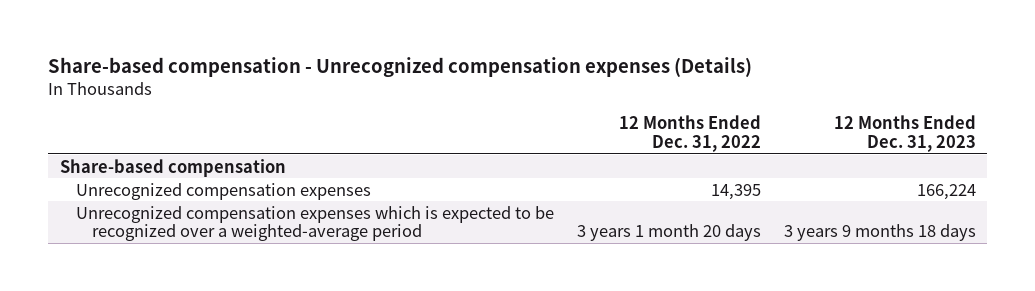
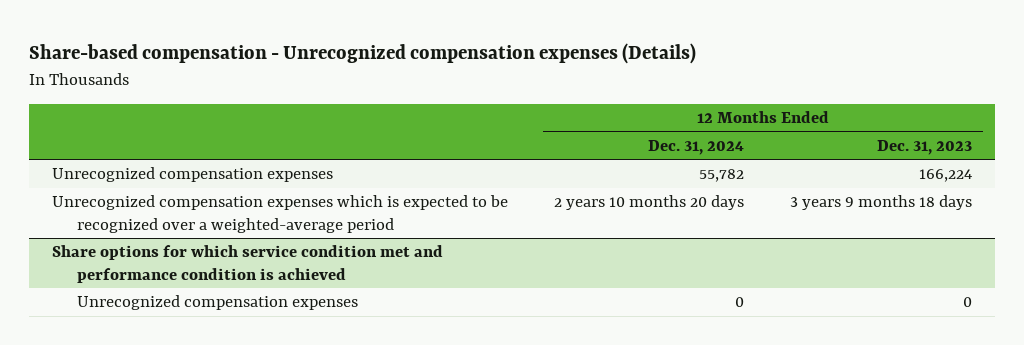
- | 12 Months Ended Dec. 31, 2022 | 12 Months Ended Dec. 31, 2023
+ | 12 Months Ended Dec. 31, 2024 | 12 Months Ended Dec. 31, 2023
- Share-based compensation
+ Share options for which service condition met and performance condition is achieved
+ Unrecognized compensation expenses | 0 | 0

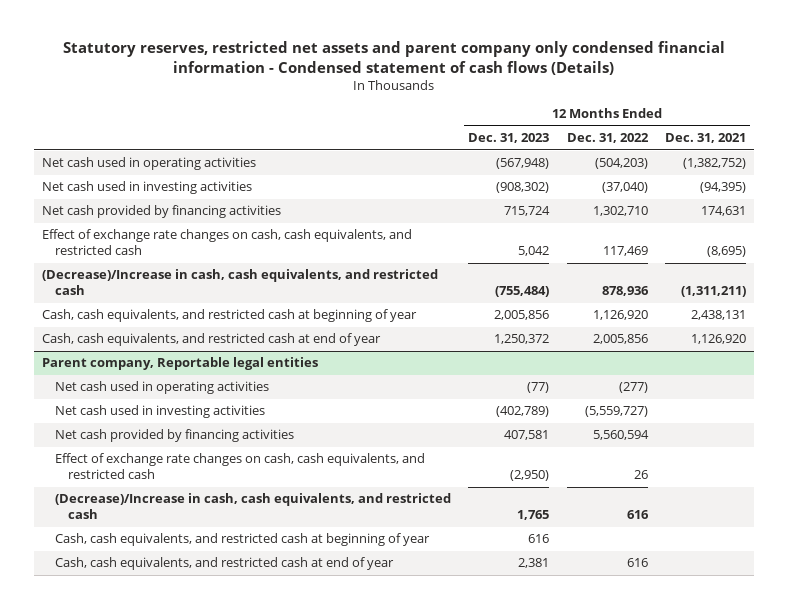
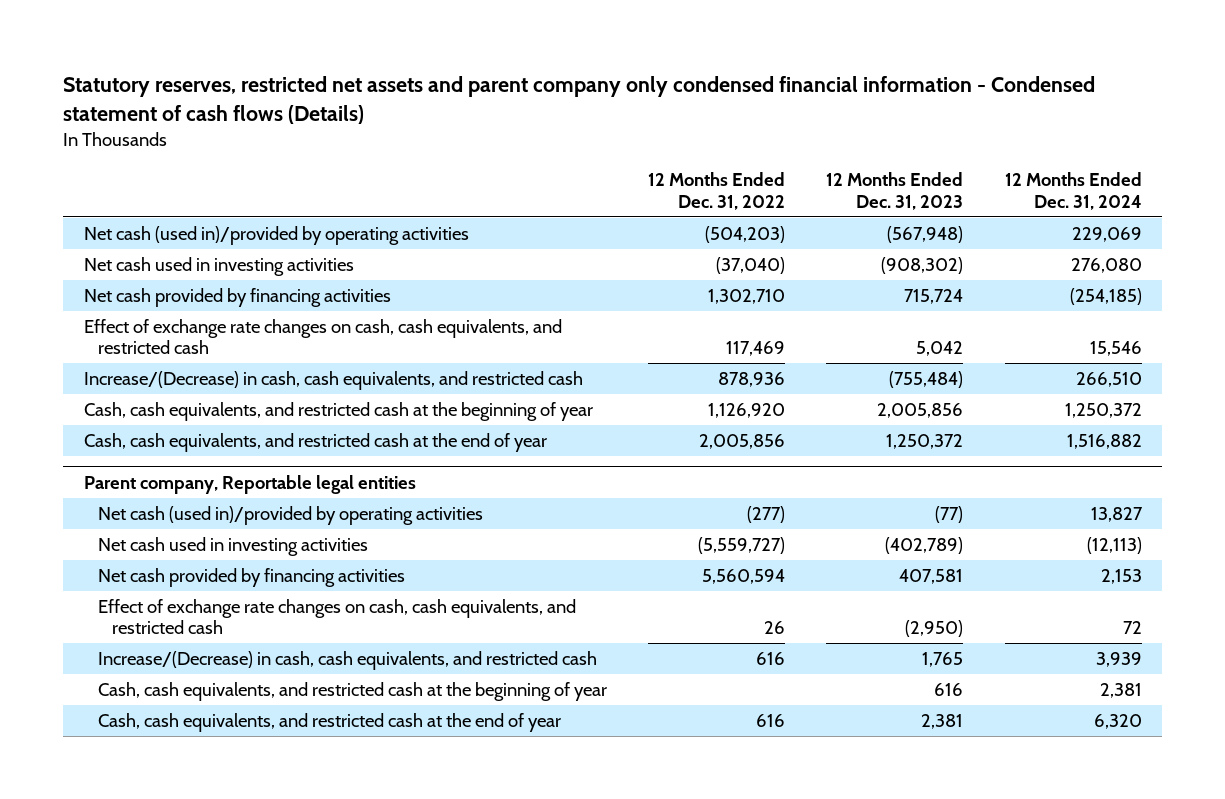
- | 12 Months Ended Dec. 31, 2023 | 12 Months Ended Dec. 31, 2022 | 12 Months Ended Dec. 31, 2021
+ | 12 Months Ended Dec. 31, 2022 | 12 Months Ended Dec. 31, 2023 | 12 Months Ended Dec. 31, 2024
- Net cash used in operating activities | (567,948) | (504,203) | (1,382,752)
+ Net cash (used in)/provided by operating activities | (504,203) | (567,948) | 229,069
- (Decrease)/Increase in cash, cash equivalents, and restricted cash | (755,484) | 878,936 | (1,311,211)
- Cash, cash equivalents, and restricted cash at beginning of year | 2,005,856 | 1,126,920 | 2,438,131
- Cash, cash equivalents, and restricted cash at end of year | 1,250,372 | 2,005,856 | 1,126,920
+ Increase/(Decrease) in cash, cash equivalents, and restricted cash | 878,936 | (755,484) | 266,510
+ Cash, cash equivalents, and restricted cash at the beginning of year | 1,126,920 | 2,005,856 | 1,250,372
+ Cash, cash equivalents, and restricted cash at the end of year | 2,005,856 | 1,250,372 | 1,516,882
@ Parent company, Reportable legal entities
- Net cash used in operating activities | (77) | (277) |
+ Net cash (used in)/provided by operating activities | (277) | (77) | 13,827
- (Decrease)/Increase in cash, cash equivalents, and restricted cash | 1,765 | 616 |
- Cash, cash equivalents, and restricted cash at beginning of year | 616 | |
- Cash, cash equivalents, and restricted cash at end of year | 2,381 | 616 |
+ Increase/(Decrease) in cash, cash equivalents, and restricted cash | 616 | 1,765 | 3,939
+ Cash, cash equivalents, and restricted cash at the beginning of year | | 616 | 2,381
+ Cash, cash equivalents, and restricted cash at the end of year | 616 | 2,381 | 6,320

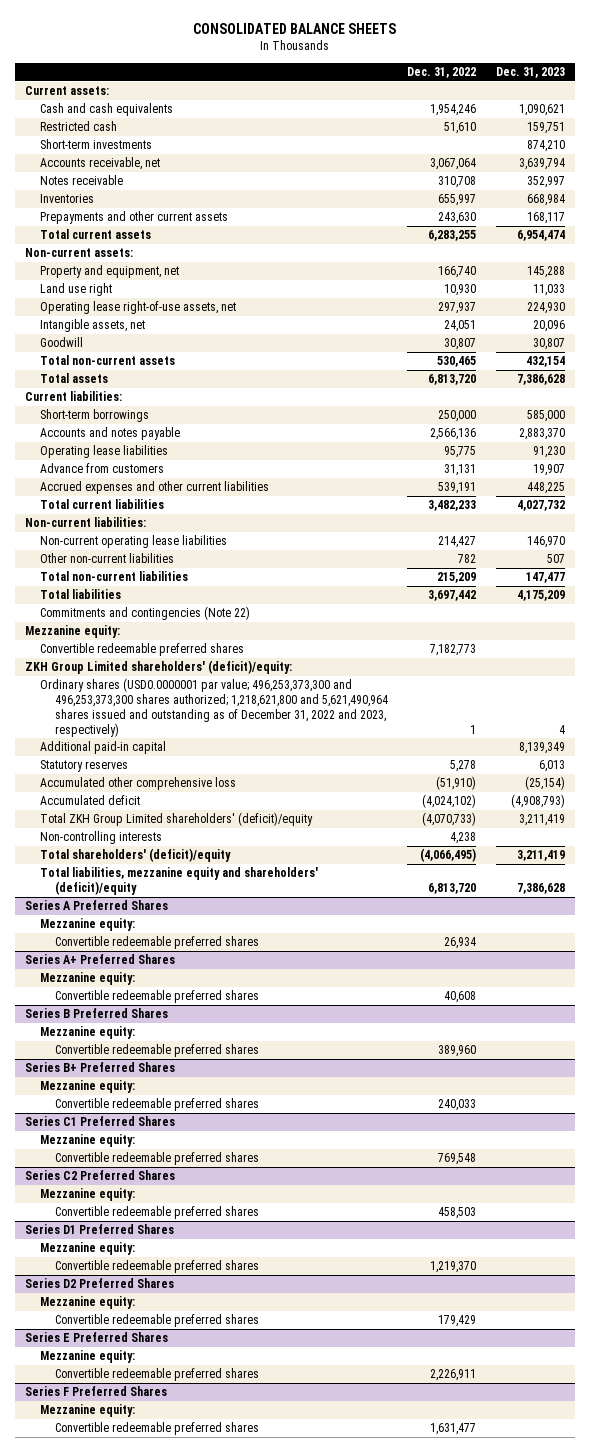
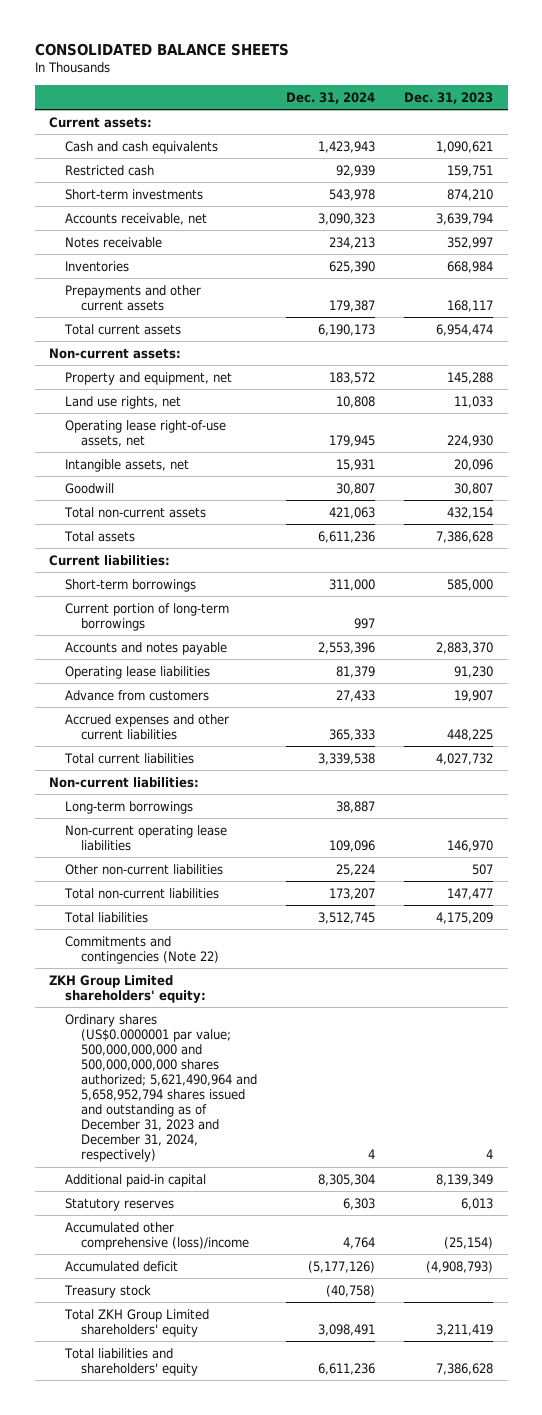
- | Dec. 31, 2022 | Dec. 31, 2023
+ | Dec. 31, 2024 | Dec. 31, 2023
- Land use right | 10,930 | 11,033
+ Land use rights, net | 10,808 | 11,033
+ Current portion of long-term borrowings | 997 |
+ Long-term borrowings | 38,887 |
- Mezzanine equity:
- Convertible redeemable preferred shares | 7,182,773 |
- ZKH Group Limited shareholders' (deficit)/equity:
- Ordinary shares (USD0.0000001 par value; 496,253,373,300 and 496,253,373,300 shares authorized; 1,218,621,800 and 5,621,490,964 shares issued and outstanding as of December 31, 2022 and 2023, respectively) | 1 | 4
+ ZKH Group Limited shareholders' equity:
+ Ordinary shares (US$0.0000001 par value; 500,000,000,000 and 500,000,000,000 shares authorized; 5,621,490,964 and 5,658,952,794 shares issued and outstanding as of December 31, 2023 and December 31, 2024, respectively) | 4 | 4
- Accumulated other comprehensive loss | (51,910) | (25,154)
+ Accumulated other comprehensive (loss)/income | 4,764 | (25,154)
- Total ZKH Group Limited shareholders' (deficit)/equity | (4,070,733) | 3,211,419
- Non-controlling interests | 4,238 |
- Total shareholders' (deficit)/equity | (4,066,495) | 3,211,419
- Total liabilities, mezzanine equity and shareholders' (deficit)/equity | 6,813,720 | 7,386,628
- Series A Preferred Shares
- Mezzanine equity:
- Convertible redeemable preferred shares | 26,934 |
- Series A+ Preferred Shares
- Mezzanine equity:
- Convertible redeemable preferred shares | 40,608 |
- Series B Preferred Shares
- Mezzanine equity:
- Convertible redeemable preferred shares | 389,960 |
- Series B+ Preferred Shares
- Mezzanine equity:
- Convertible redeemable preferred shares | 240,033 |
- Series C1 Preferred Shares
- Mezzanine equity:
- Convertible redeemable preferred shares | 769,548 |
- Series C2 Preferred Shares
- Mezzanine equity:
- Convertible redeemable preferred shares | 458,503 |
- Series D1 Preferred Shares
- Mezzanine equity:
- Convertible redeemable preferred shares | 1,219,370 |
- Series D2 Preferred Shares
- Mezzanine equity:
- Convertible redeemable preferred shares | 179,429 |
- Series E Preferred Shares
- Mezzanine equity:
- Convertible redeemable preferred shares | 2,226,911 |
- Series F Preferred Shares
- Mezzanine equity:
- Convertible redeemable preferred shares | 1,631,477 |
+ Treasury stock | (40,758) |
+ Total ZKH Group Limited shareholders' equity | 3,098,491 | 3,211,419
+ Total liabilities and shareholders' equity | 6,611,236 | 7,386,628

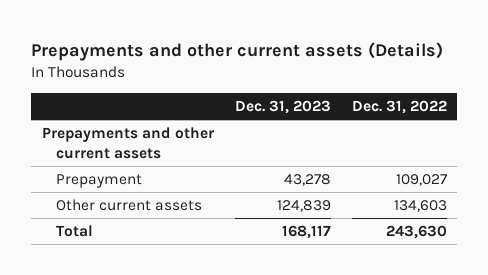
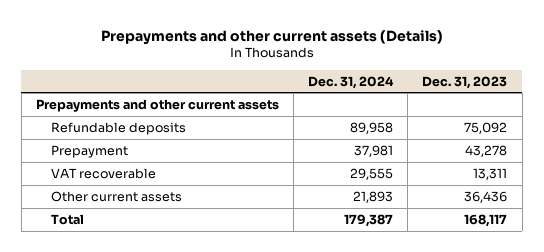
- | Dec. 31, 2023 | Dec. 31, 2022
+ | Dec. 31, 2024 | Dec. 31, 2023
+ Refundable deposits | 89,958 | 75,092
- Other current assets | 124,839 | 134,603
+ VAT recoverable | 29,555 | 13,311
+ Other current assets | 21,893 | 36,436

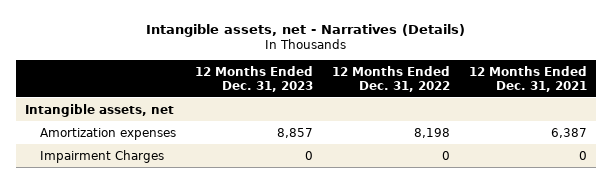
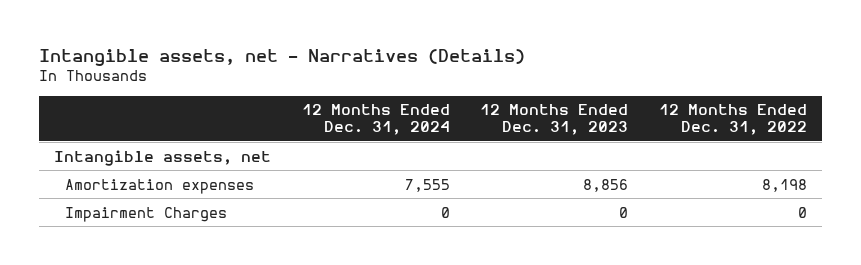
- | 12 Months Ended Dec. 31, 2023 | 12 Months Ended Dec. 31, 2022 | 12 Months Ended Dec. 31, 2021
+ | 12 Months Ended Dec. 31, 2024 | 12 Months Ended Dec. 31, 2023 | 12 Months Ended Dec. 31, 2022
- Amortization expenses | 8,857 | 8,198 | 6,387
+ Amortization expenses | 7,555 | 8,856 | 8,198

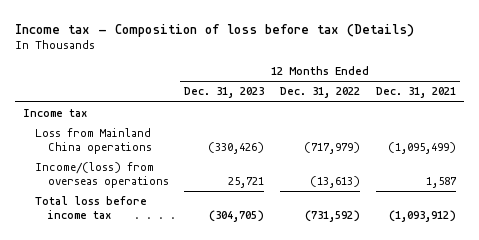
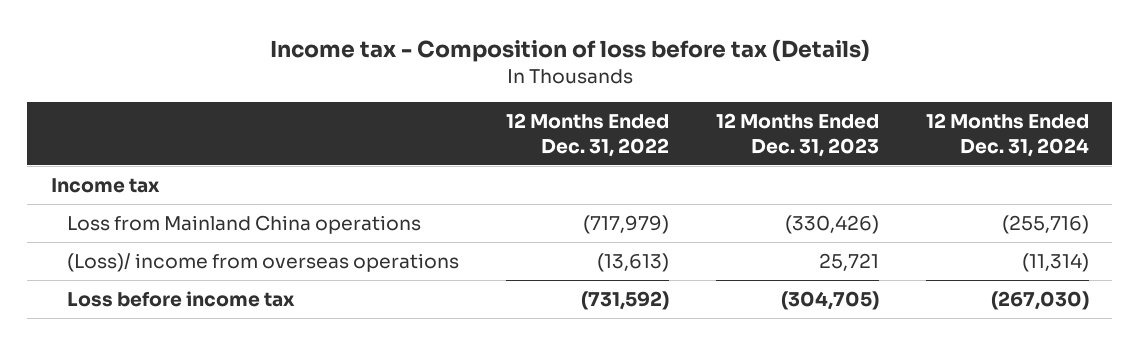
- | 12 Months Ended Dec. 31, 2023 | 12 Months Ended Dec. 31, 2022 | 12 Months Ended Dec. 31, 2021
+ | 12 Months Ended Dec. 31, 2022 | 12 Months Ended Dec. 31, 2023 | 12 Months Ended Dec. 31, 2024
- Income/(loss) from overseas operations | 25,721 | (13,613) | 1,587
- Total loss before income tax | (304,705) | (731,592) | (1,093,912)
+ (Loss)/ income from overseas operations | (13,613) | 25,721 | (11,314)
+ Loss before income tax | (731,592) | (304,705) | (267,030)

